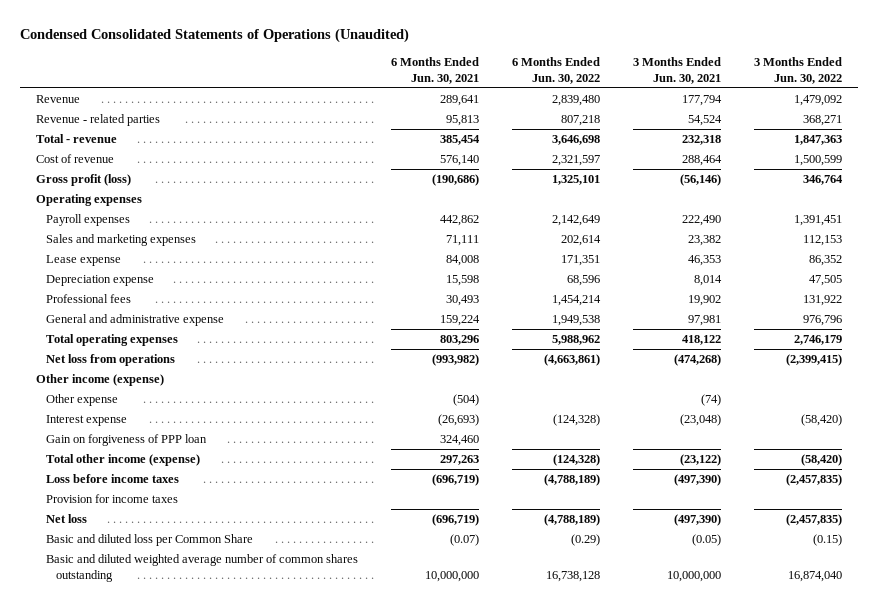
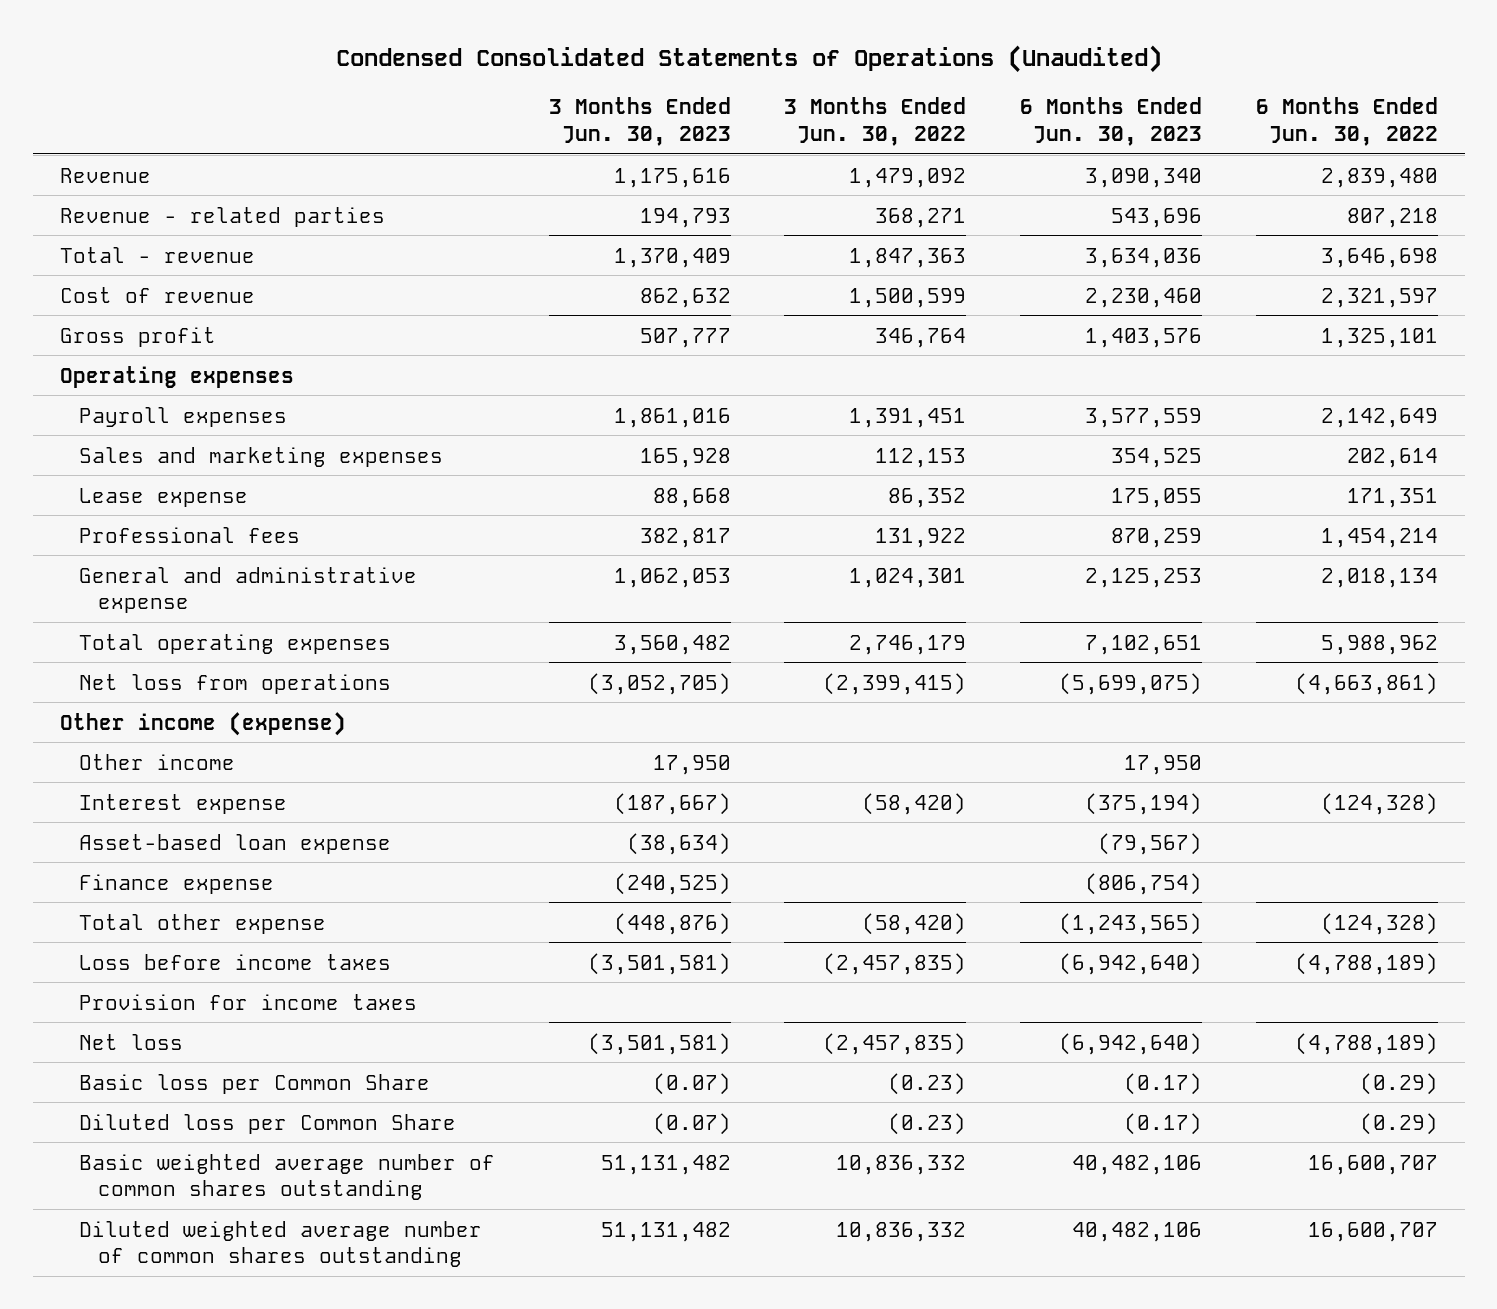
- | 6 Months Ended Jun. 30, 2021 | 6 Months Ended Jun. 30, 2022 | 3 Months Ended Jun. 30, 2021 | 3 Months Ended Jun. 30, 2022
+ | 3 Months Ended Jun. 30, 2023 | 3 Months Ended Jun. 30, 2022 | 6 Months Ended Jun. 30, 2023 | 6 Months Ended Jun. 30, 2022
- Gross profit (loss) | (190,686) | 1,325,101 | (56,146) | 346,764
+ Gross profit | 507,777 | 346,764 | 1,403,576 | 1,325,101
- Depreciation expense | 15,598 | 68,596 | 8,014 | 47,505
- General and administrative expense | 159,224 | 1,949,538 | 97,981 | 976,796
+ General and administrative expense | 1,062,053 | 1,024,301 | 2,125,253 | 2,018,134
- Other expense | (504) | | (74) |
+ Other income | 17,950 | | 17,950 |
- Gain on forgiveness of PPP loan | 324,460 | | |
- Total other income (expense) | 297,263 | (124,328) | (23,122) | (58,420)
+ Asset-based loan expense | (38,634) | | (79,567) |
+ Finance expense | (240,525) | | (806,754) |
+ Total other expense | (448,876) | (58,420) | (1,243,565) | (124,328)
- Basic and diluted loss per Common Share | (0.07) | (0.29) | (0.05) | (0.15)
- Basic and diluted weighted average number of common shares outstanding | 10,000,000 | 16,738,128 | 10,000,000 | 16,874,040
+ Basic loss per Common Share | (0.07) | (0.23) | (0.17) | (0.29)
+ Diluted loss per Common Share | (0.07) | (0.23) | (0.17) | (0.29)
+ Basic weighted average number of common shares outstanding | 51,131,482 | 10,836,332 | 40,482,106 | 16,600,707
+ Diluted weighted average number of common shares outstanding | 51,131,482 | 10,836,332 | 40,482,106 | 16,600,707

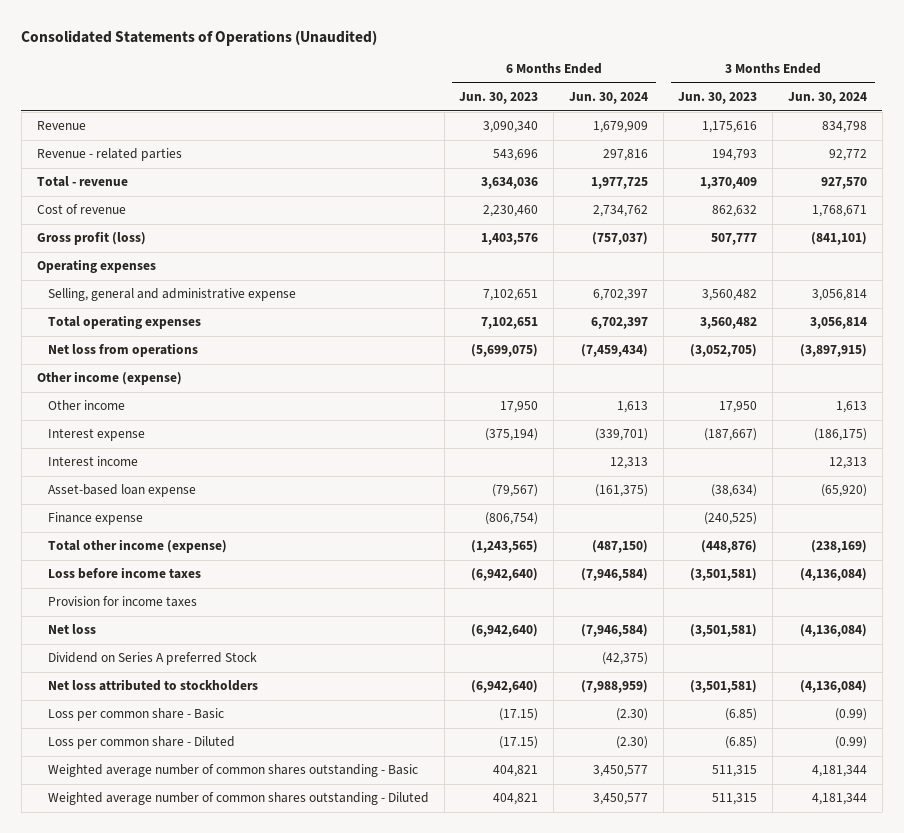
- Condensed Consolidated Statements of Operations (Unaudited)
+ Consolidated Statements of Operations (Unaudited)
- | 3 Months Ended Jun. 30, 2023 | 3 Months Ended Jun. 30, 2022 | 6 Months Ended Jun. 30, 2023 | 6 Months Ended Jun. 30, 2022
+ | 6 Months Ended Jun. 30, 2023 | 6 Months Ended Jun. 30, 2024 | 3 Months Ended Jun. 30, 2023 | 3 Months Ended Jun. 30, 2024
- Gross profit | 507,777 | 346,764 | 1,403,576 | 1,325,101
+ Gross profit (loss) | 1,403,576 | (757,037) | 507,777 | (841,101)
- Payroll expenses | 1,861,016 | 1,391,451 | 3,577,559 | 2,142,649
- Sales and marketing expenses | 165,928 | 112,153 | 354,525 | 202,614
- Lease expense | 88,668 | 86,352 | 175,055 | 171,351
- Professional fees | 382,817 | 131,922 | 870,259 | 1,454,214
- General and administrative expense | 1,062,053 | 1,024,301 | 2,125,253 | 2,018,134
+ Selling, general and administrative expense | 7,102,651 | 6,702,397 | 3,560,482 | 3,056,814
+ Interest income | | 12,313 | | 12,313
- Total other expense | (448,876) | (58,420) | (1,243,565) | (124,328)
+ Total other income (expense) | (1,243,565) | (487,150) | (448,876) | (238,169)
- Basic loss per Common Share | (0.07) | (0.23) | (0.17) | (0.29)
- Diluted loss per Common Share | (0.07) | (0.23) | (0.17) | (0.29)
- Basic weighted average number of common shares outstanding | 51,131,482 | 10,836,332 | 40,482,106 | 16,600,707
- Diluted weighted average number of common shares outstanding | 51,131,482 | 10,836,332 | 40,482,106 | 16,600,707
+ Dividend on Series A preferred Stock | | (42,375) | |
+ Net loss attributed to stockholders | (6,942,640) | (7,988,959) | (3,501,581) | (4,136,084)
+ Loss per common share - Basic | (17.15) | (2.30) | (6.85) | (0.99)
+ Loss per common share - Diluted | (17.15) | (2.30) | (6.85) | (0.99)
+ Weighted average number of common shares outstanding - Basic | 404,821 | 3,450,577 | 511,315 | 4,181,344
+ Weighted average number of common shares outstanding - Diluted | 404,821 | 3,450,577 | 511,315 | 4,181,344

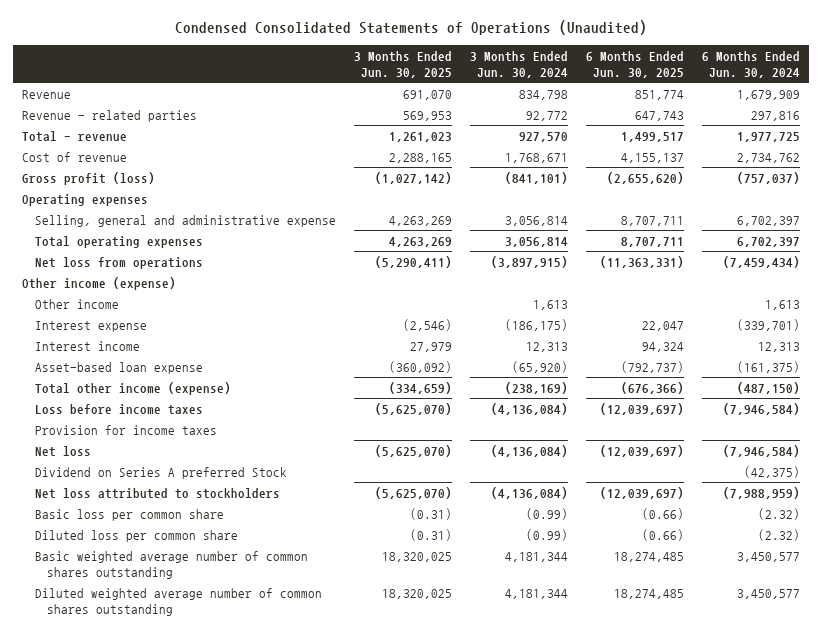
- Consolidated Statements of Operations (Unaudited)
+ Condensed Consolidated Statements of Operations (Unaudited)
- | 6 Months Ended Jun. 30, 2023 | 6 Months Ended Jun. 30, 2024 | 3 Months Ended Jun. 30, 2023 | 3 Months Ended Jun. 30, 2024
+ | 3 Months Ended Jun. 30, 2025 | 3 Months Ended Jun. 30, 2024 | 6 Months Ended Jun. 30, 2025 | 6 Months Ended Jun. 30, 2024
- Finance expense | (806,754) | | (240,525) |
- Loss per common share - Basic | (17.15) | (2.30) | (6.85) | (0.99)
- Loss per common share - Diluted | (17.15) | (2.30) | (6.85) | (0.99)
- Weighted average number of common shares outstanding - Basic | 404,821 | 3,450,577 | 511,315 | 4,181,344
- Weighted average number of common shares outstanding - Diluted | 404,821 | 3,450,577 | 511,315 | 4,181,344
+ Basic loss per common share | (0.31) | (0.99) | (0.66) | (2.32)
+ Diluted loss per common share | (0.31) | (0.99) | (0.66) | (2.32)
+ Basic weighted average number of common shares outstanding | 18,320,025 | 4,181,344 | 18,274,485 | 3,450,577
+ Diluted weighted average number of common shares outstanding | 18,320,025 | 4,181,344 | 18,274,485 | 3,450,577

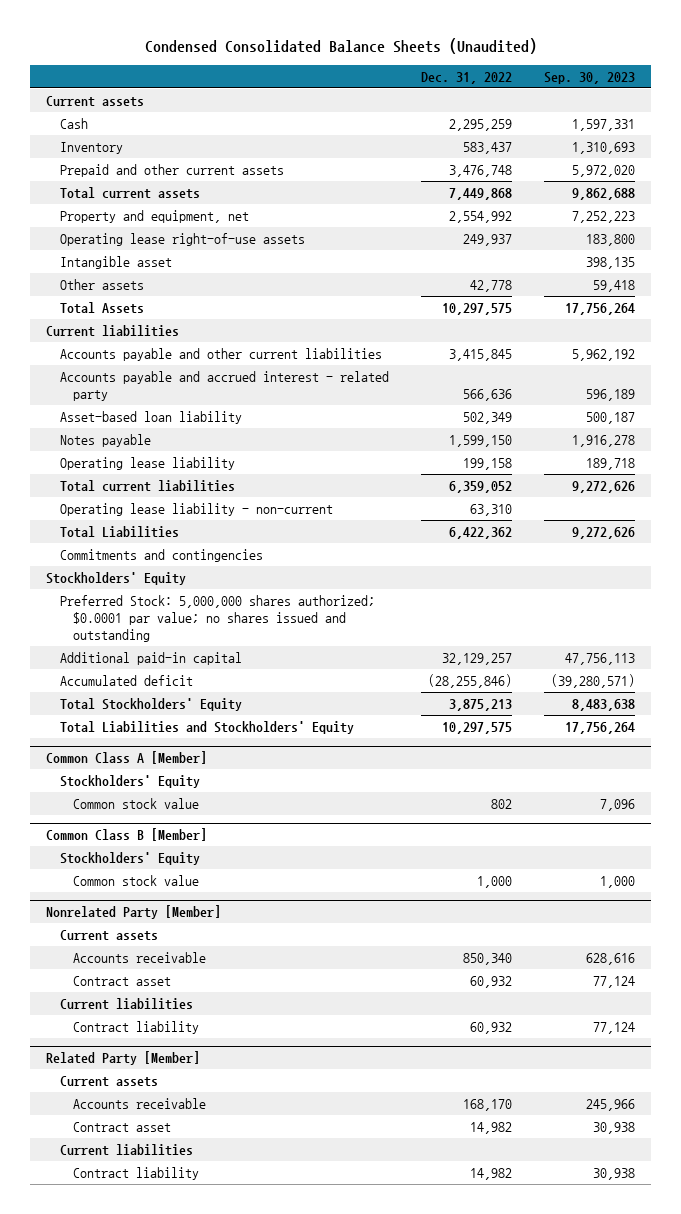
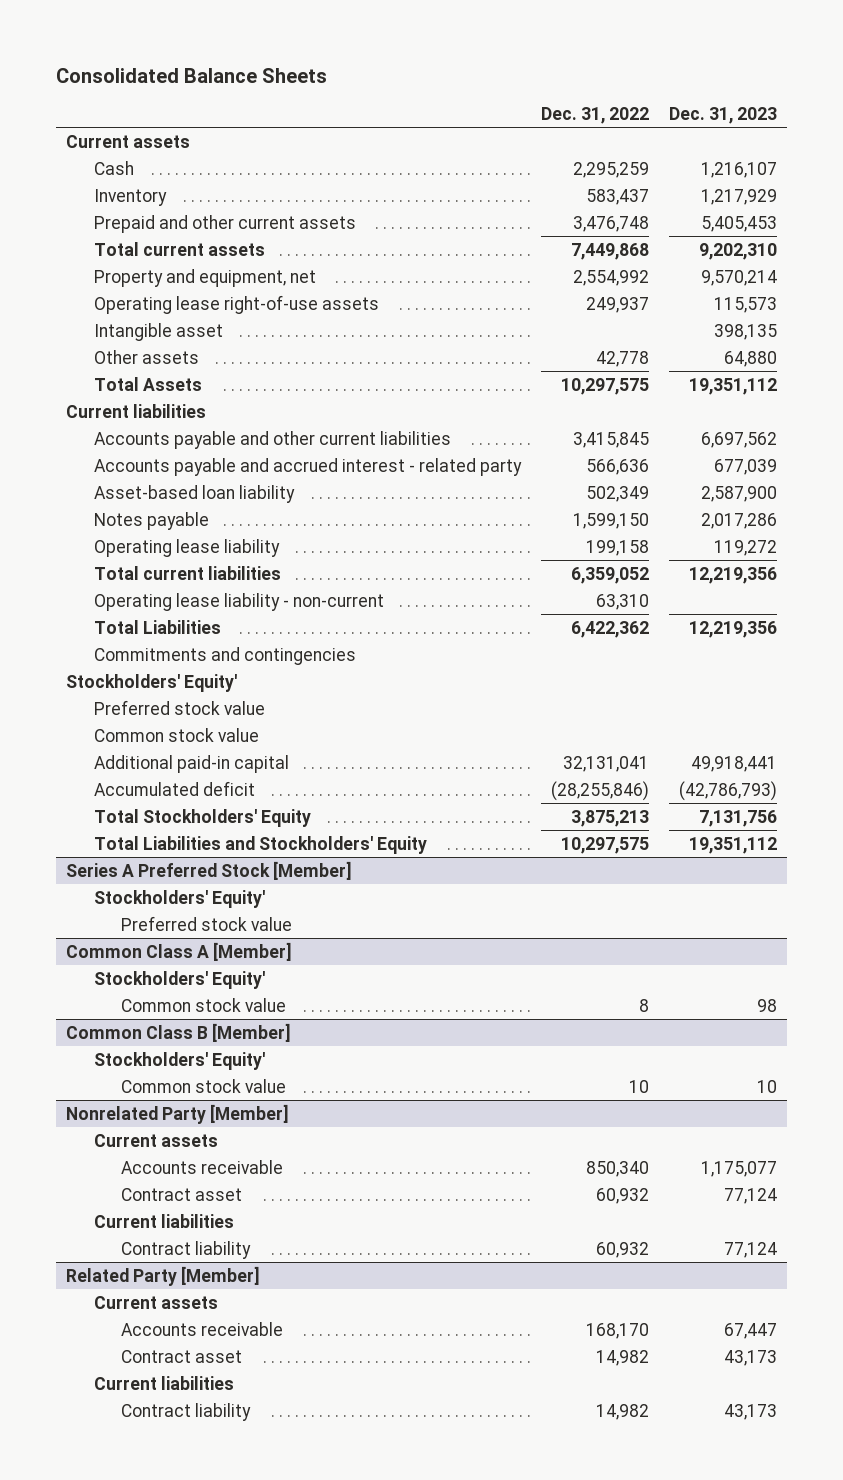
- Condensed Consolidated Balance Sheets (Unaudited)
+ Consolidated Balance Sheets
- | Dec. 31, 2022 | Sep. 30, 2023
+ | Dec. 31, 2022 | Dec. 31, 2023
- Stockholders' Equity
- Preferred Stock: 5,000,000 shares authorized; $0.0001 par value; no shares issued and outstanding
- Additional paid-in capital | 32,129,257 | 47,756,113
+ Stockholders' Equity'
+ Preferred stock value
+ Common stock value
+ Additional paid-in capital | 32,131,041 | 49,918,441
+ Series A Preferred Stock [Member]
+ Stockholders' Equity'
+ Preferred stock value
@ Common Class A [Member]
- Stockholders' Equity
- Common stock value | 802 | 7,096
+ Stockholders' Equity'
+ Common stock value | 8 | 98
@ Common Class B [Member]
- Stockholders' Equity
- Common stock value | 1,000 | 1,000
+ Stockholders' Equity'
+ Common stock value | 10 | 10

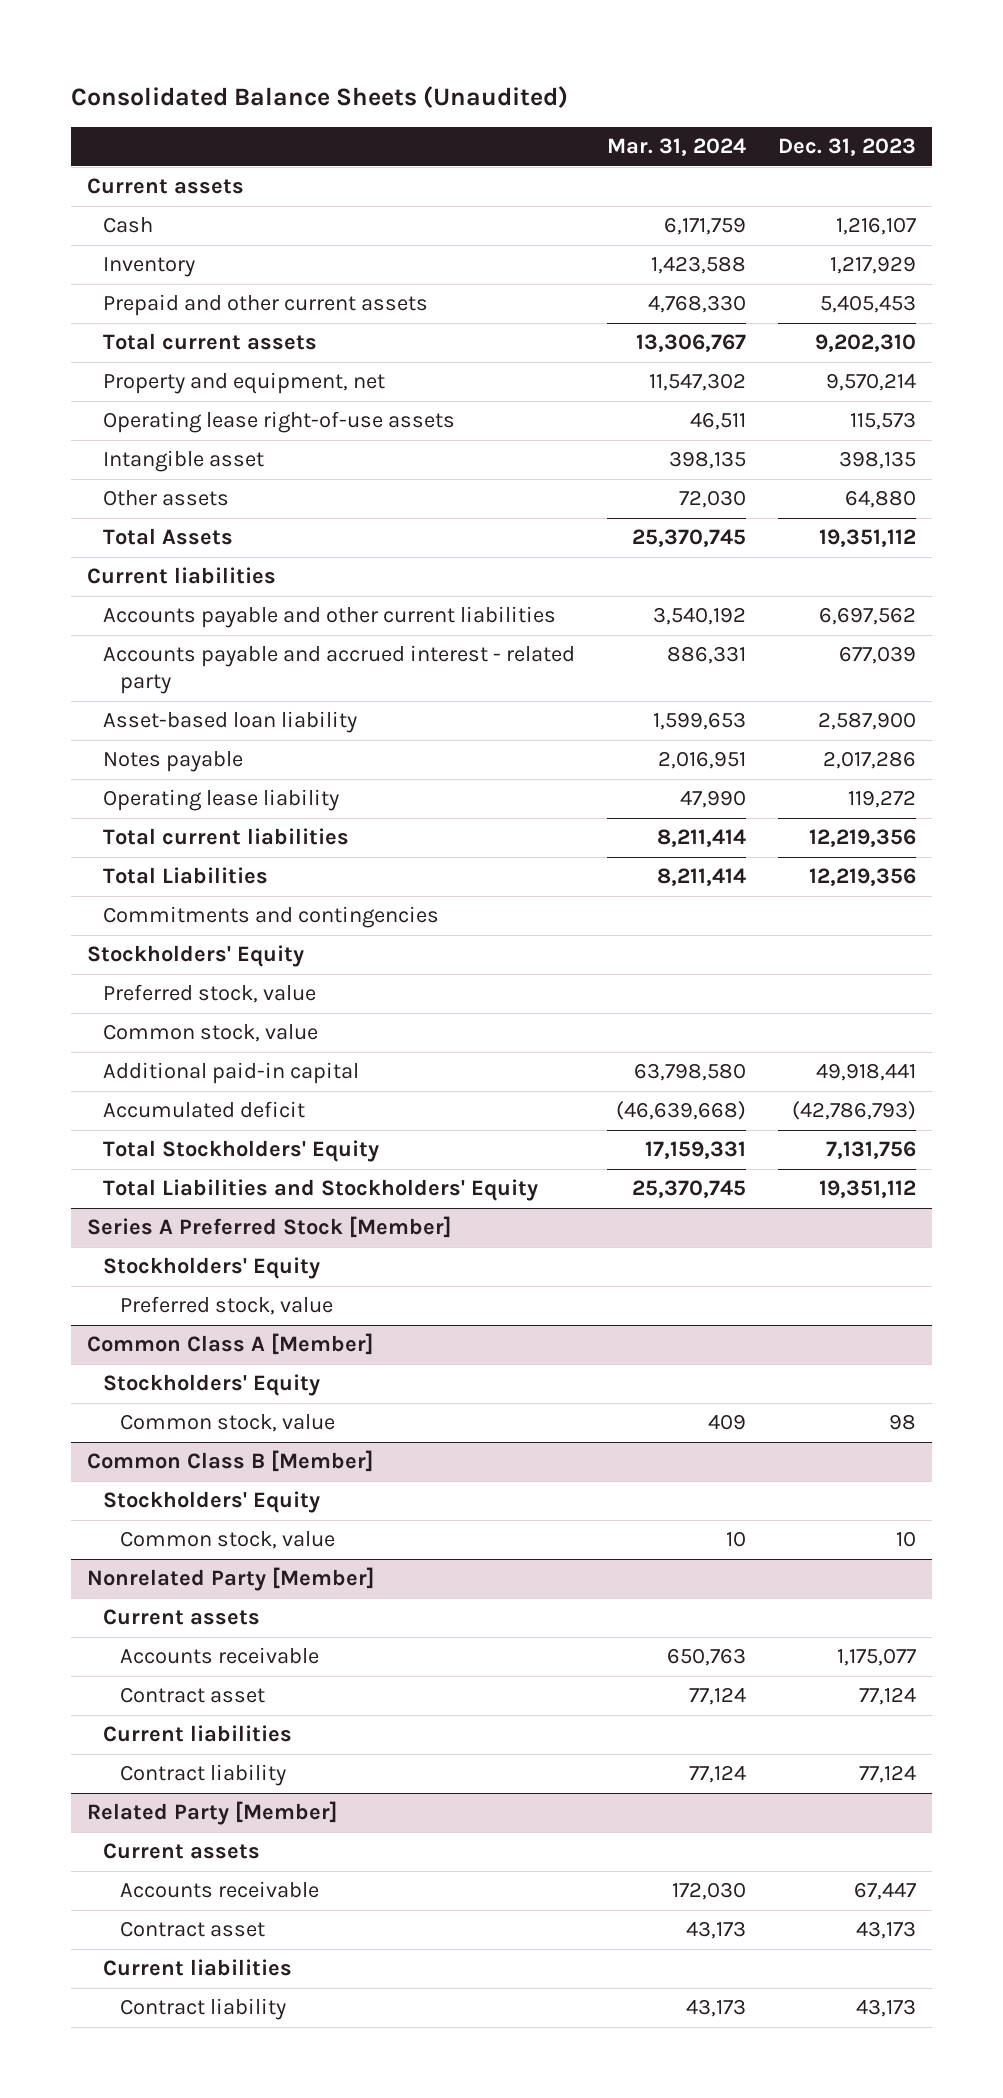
- Consolidated Balance Sheets
+ Consolidated Balance Sheets (Unaudited)
- | Dec. 31, 2022 | Dec. 31, 2023
+ | Mar. 31, 2024 | Dec. 31, 2023
- Operating lease liability - non-current | 63,310 |
- Stockholders' Equity'
- Preferred stock value
- Common stock value
+ Stockholders' Equity
+ Preferred stock, value
+ Common stock, value
@ Series A Preferred Stock [Member]
- Stockholders' Equity'
- Preferred stock value
+ Stockholders' Equity
+ Preferred stock, value
@ Common Class A [Member]
- Stockholders' Equity'
- Common stock value | 8 | 98
+ Stockholders' Equity
+ Common stock, value | 409 | 98
@ Common Class B [Member]
- Stockholders' Equity'
- Common stock value | 10 | 10
+ Stockholders' Equity
+ Common stock, value | 10 | 10

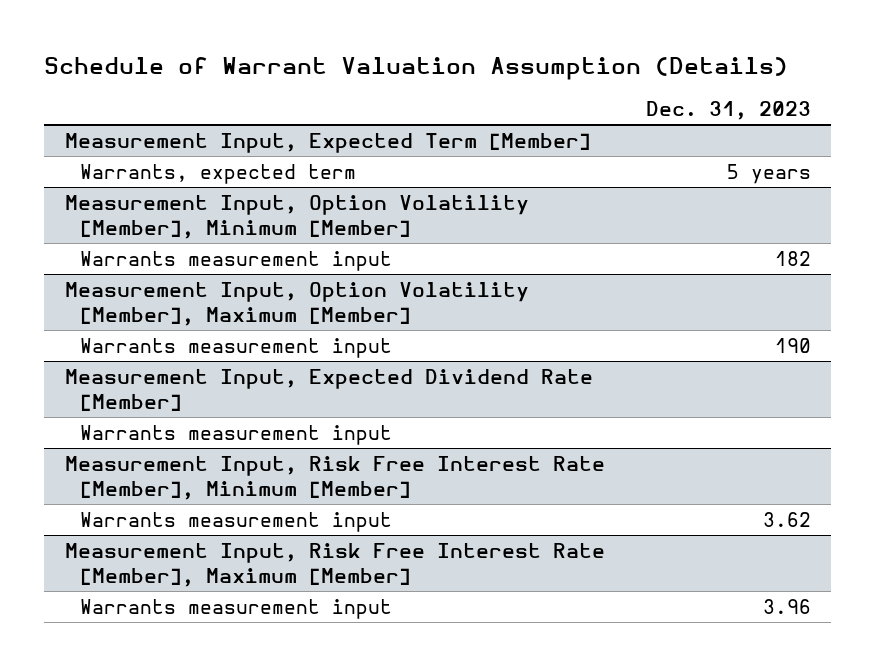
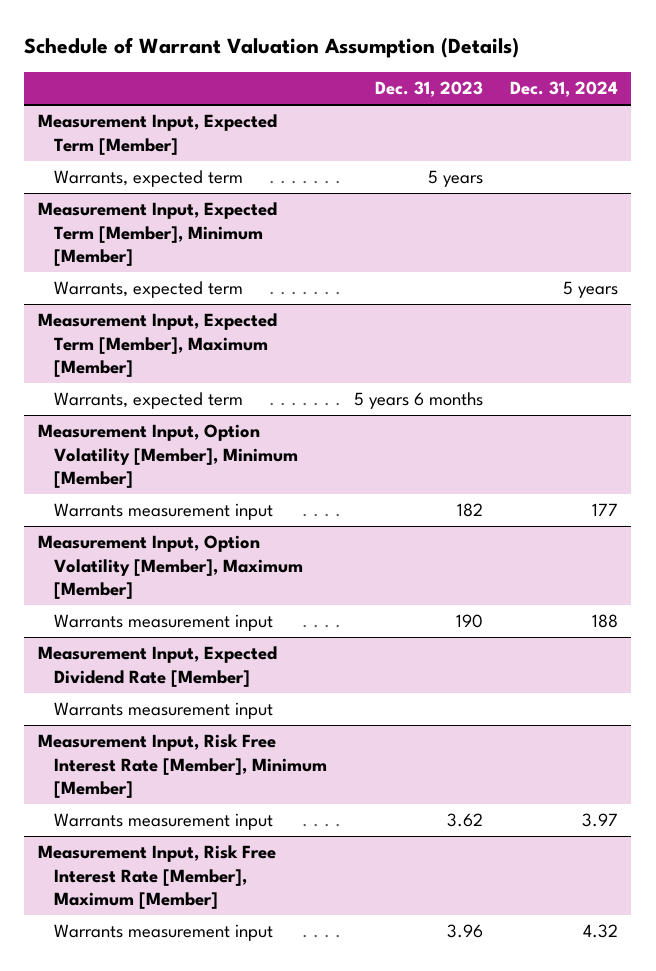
- | Dec. 31, 2023
+ | Dec. 31, 2023 | Dec. 31, 2024
+ Measurement Input, Expected Term [Member], Minimum [Member]
+ Warrants, expected term | | 5 years
+ Measurement Input, Expected Term [Member], Maximum [Member]
+ Warrants, expected term | 5 years 6 months |

